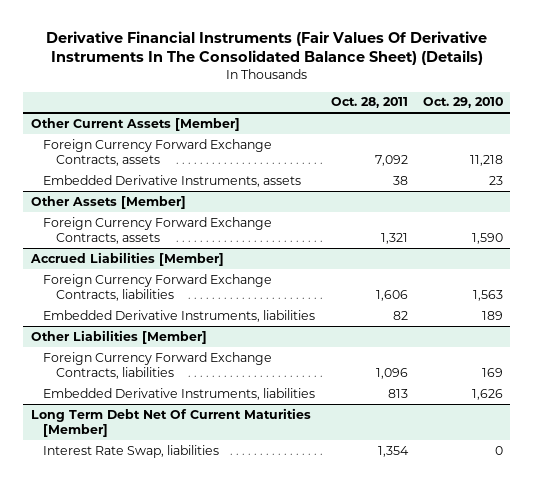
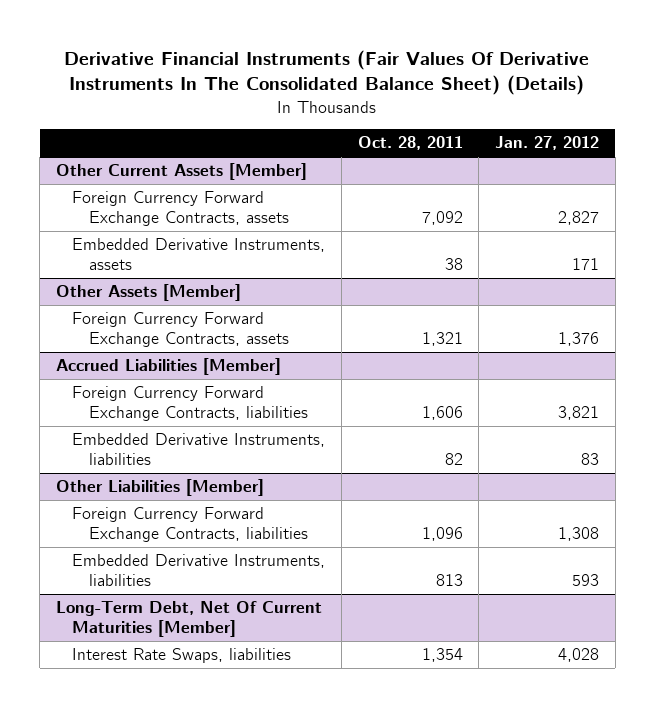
- | Oct. 28, 2011 | Oct. 29, 2010
+ | Oct. 28, 2011 | Jan. 27, 2012
- Long Term Debt Net Of Current Maturities [Member]
- Interest Rate Swap, liabilities | 1,354 | 0
+ Long-Term Debt, Net Of Current Maturities [Member]
+ Interest Rate Swaps, liabilities | 1,354 | 4,028

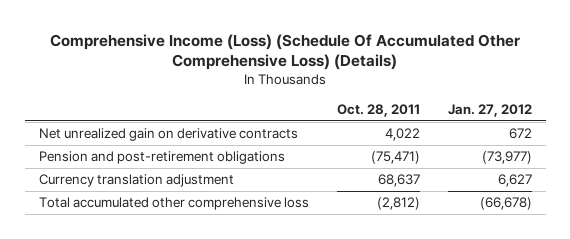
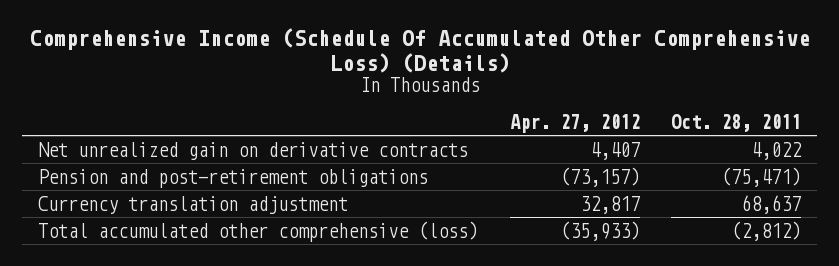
- Comprehensive Income (Loss) (Schedule Of Accumulated Other Comprehensive Loss) (Details)
+ Comprehensive Income (Schedule Of Accumulated Other Comprehensive Loss) (Details)
- | Oct. 28, 2011 | Jan. 27, 2012
+ | Apr. 27, 2012 | Oct. 28, 2011
- Total accumulated other comprehensive loss | (2,812) | (66,678)
+ Total accumulated other comprehensive (loss) | (35,933) | (2,812)

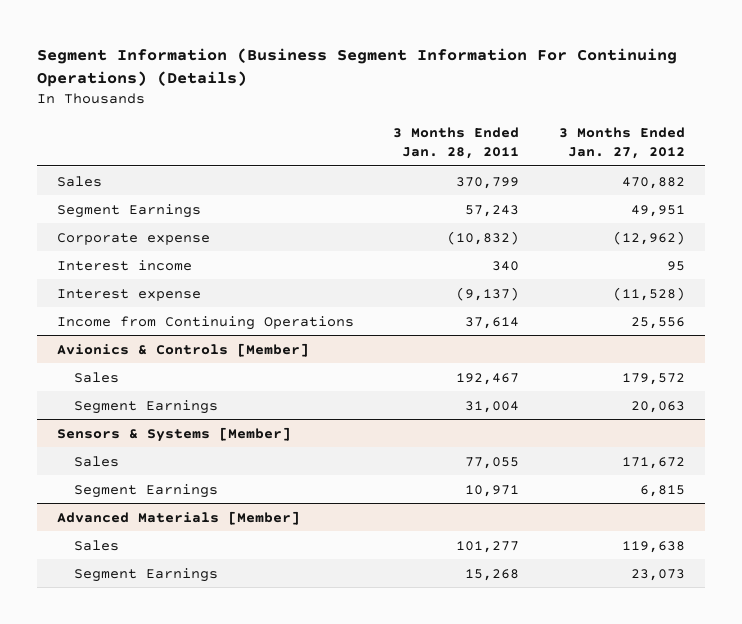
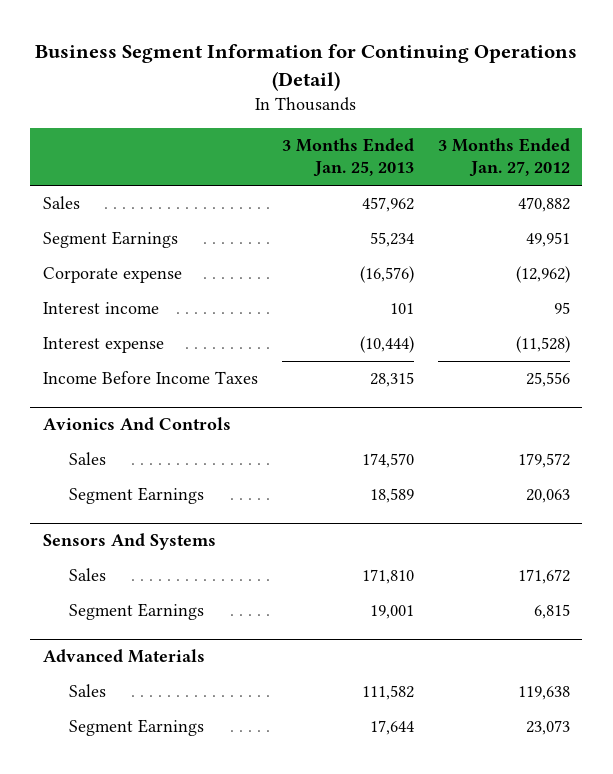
- Segment Information (Business Segment Information For Continuing Operations) (Details)
+ Business Segment Information for Continuing Operations (Detail)
- | 3 Months Ended Jan. 28, 2011 | 3 Months Ended Jan. 27, 2012
+ | 3 Months Ended Jan. 25, 2013 | 3 Months Ended Jan. 27, 2012
- Income from Continuing Operations | 37,614 | 25,556
- Avionics & Controls [Member]
+ Income Before Income Taxes | 28,315 | 25,556
+ Avionics And Controls
- Sensors & Systems [Member]
+ Sensors And Systems
- Advanced Materials [Member]
+ Advanced Materials

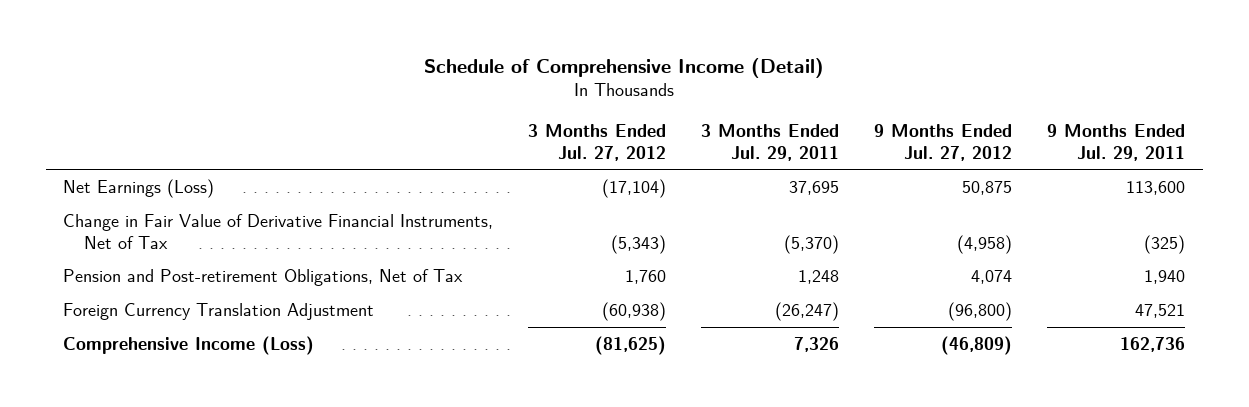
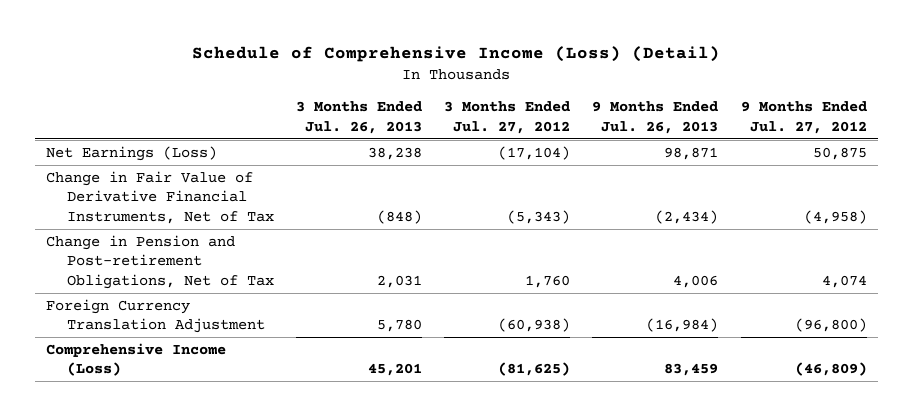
- Schedule of Comprehensive Income (Detail)
+ Schedule of Comprehensive Income (Loss) (Detail)
- | 3 Months Ended Jul. 27, 2012 | 3 Months Ended Jul. 29, 2011 | 9 Months Ended Jul. 27, 2012 | 9 Months Ended Jul. 29, 2011
+ | 3 Months Ended Jul. 26, 2013 | 3 Months Ended Jul. 27, 2012 | 9 Months Ended Jul. 26, 2013 | 9 Months Ended Jul. 27, 2012
- Pension and Post-retirement Obligations, Net of Tax | 1,760 | 1,248 | 4,074 | 1,940
+ Change in Pension and Post-retirement Obligations, Net of Tax | 2,031 | 1,760 | 4,006 | 4,074

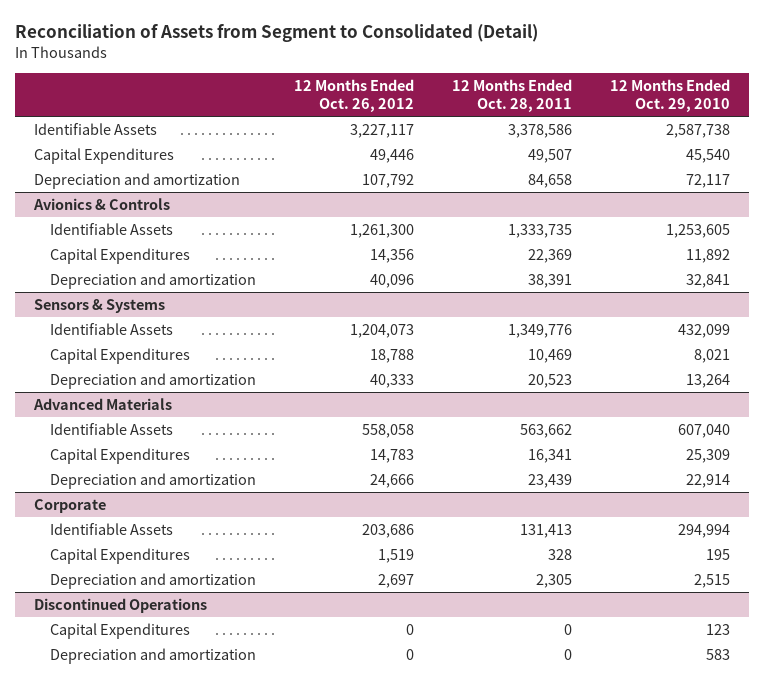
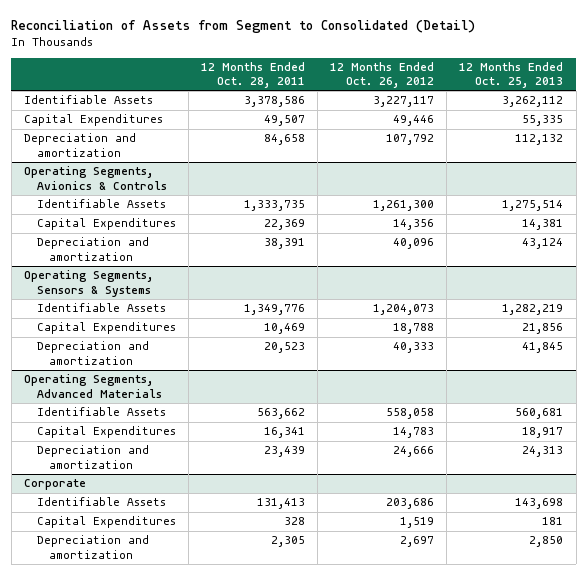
- | 12 Months Ended Oct. 26, 2012 | 12 Months Ended Oct. 28, 2011 | 12 Months Ended Oct. 29, 2010
+ | 12 Months Ended Oct. 28, 2011 | 12 Months Ended Oct. 26, 2012 | 12 Months Ended Oct. 25, 2013
- Avionics & Controls
+ Operating Segments, Avionics & Controls
- Sensors & Systems
+ Operating Segments, Sensors & Systems
- Advanced Materials
+ Operating Segments, Advanced Materials
- Discontinued Operations
- Capital Expenditures | 0 | 0 | 123
- Depreciation and amortization | 0 | 0 | 583

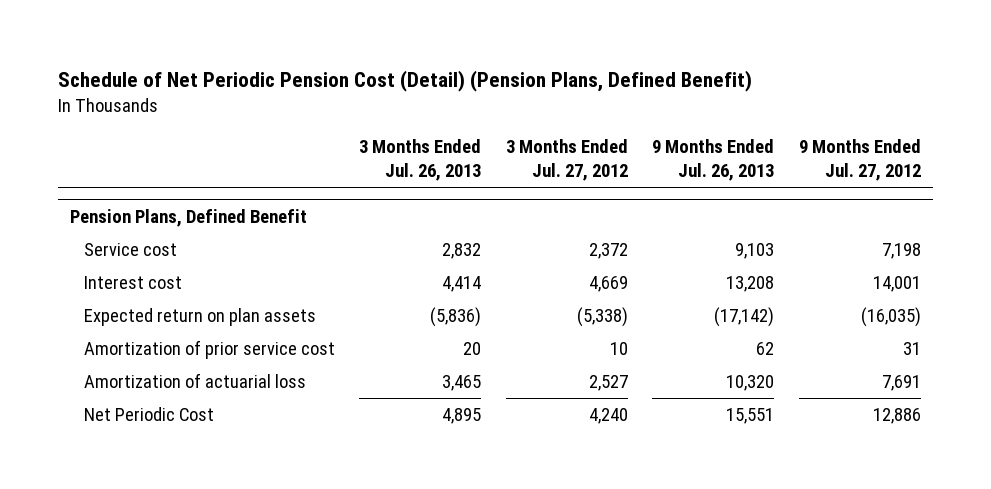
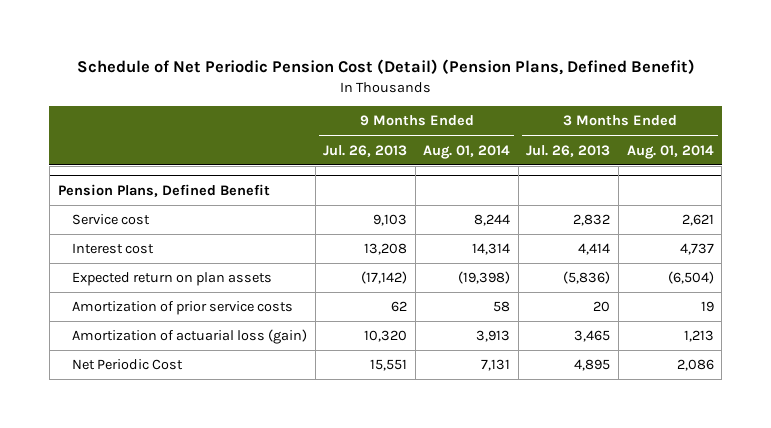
- | 3 Months Ended Jul. 26, 2013 | 3 Months Ended Jul. 27, 2012 | 9 Months Ended Jul. 26, 2013 | 9 Months Ended Jul. 27, 2012
+ | 9 Months Ended Jul. 26, 2013 | 9 Months Ended Aug. 01, 2014 | 3 Months Ended Jul. 26, 2013 | 3 Months Ended Aug. 01, 2014
@ Pension Plans, Defined Benefit
- Amortization of prior service cost | 20 | 10 | 62 | 31
- Amortization of actuarial loss | 3,465 | 2,527 | 10,320 | 7,691
+ Amortization of prior service costs | 62 | 58 | 20 | 19
+ Amortization of actuarial loss (gain) | 10,320 | 3,913 | 3,465 | 1,213

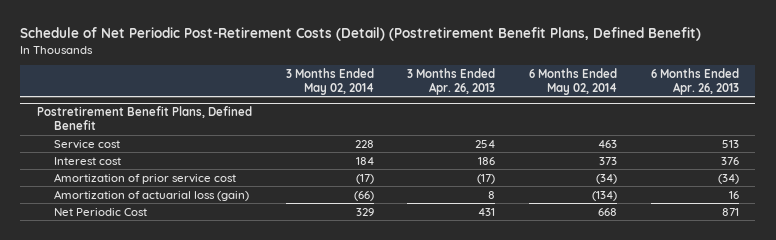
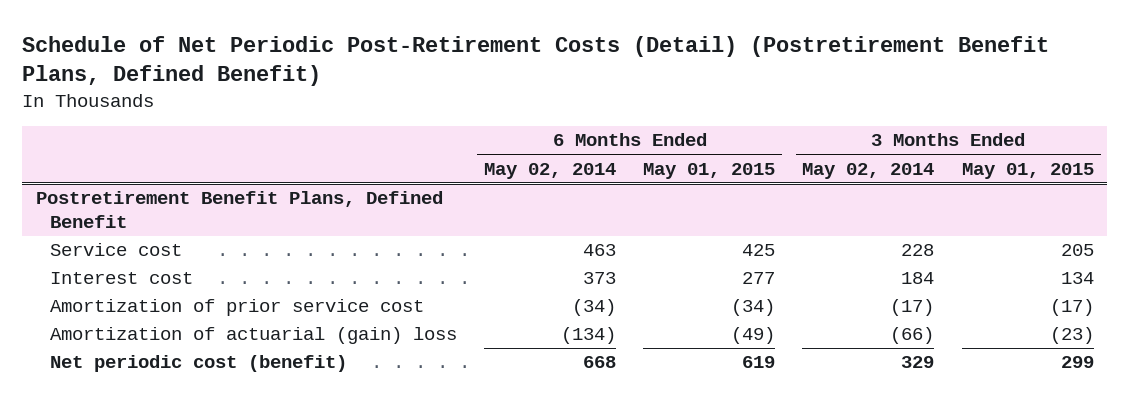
- | 3 Months Ended May 02, 2014 | 3 Months Ended Apr. 26, 2013 | 6 Months Ended May 02, 2014 | 6 Months Ended Apr. 26, 2013
+ | 6 Months Ended May 02, 2014 | 6 Months Ended May 01, 2015 | 3 Months Ended May 02, 2014 | 3 Months Ended May 01, 2015
@ Postretirement Benefit Plans, Defined Benefit
- Amortization of actuarial loss (gain) | (66) | 8 | (134) | 16
- Net Periodic Cost | 329 | 431 | 668 | 871
+ Amortization of actuarial (gain) loss | (134) | (49) | (66) | (23)
+ Net periodic cost (benefit) | 668 | 619 | 329 | 299

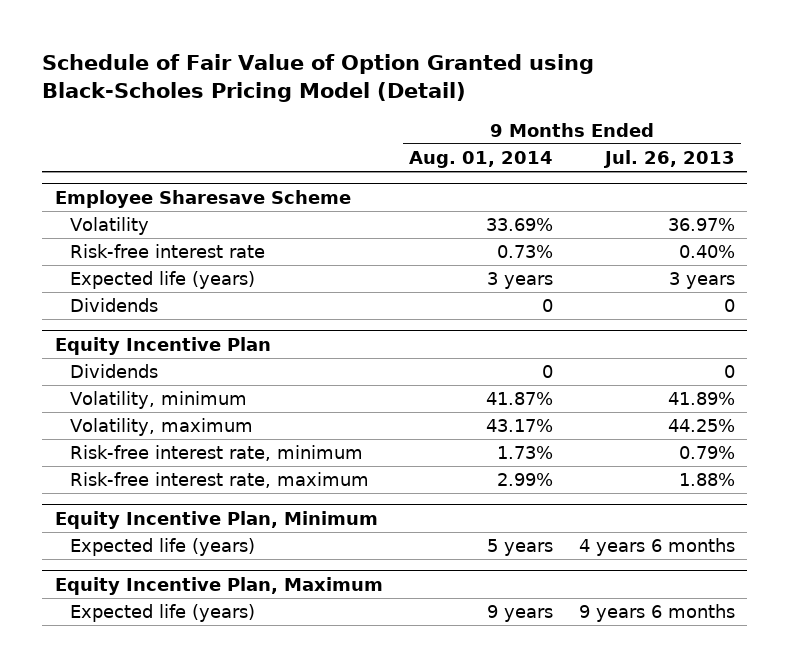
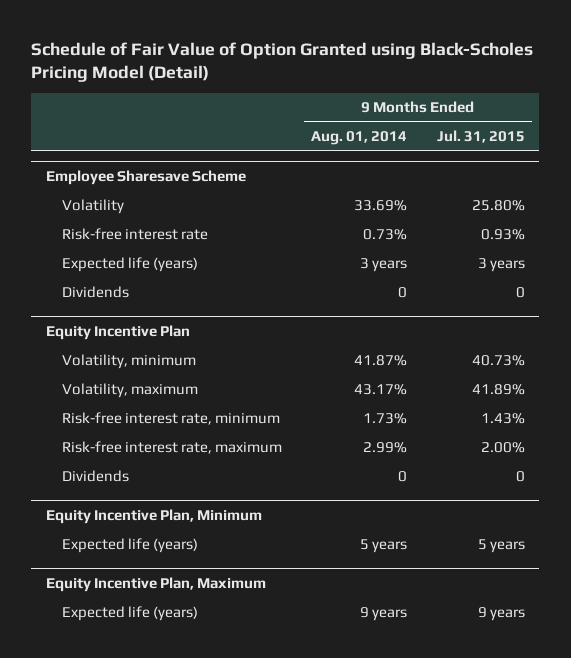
- | 9 Months Ended Aug. 01, 2014 | 9 Months Ended Jul. 26, 2013
+ | 9 Months Ended Aug. 01, 2014 | 9 Months Ended Jul. 31, 2015
@ Equity Incentive Plan
moved down: Dividends | 0 | 0

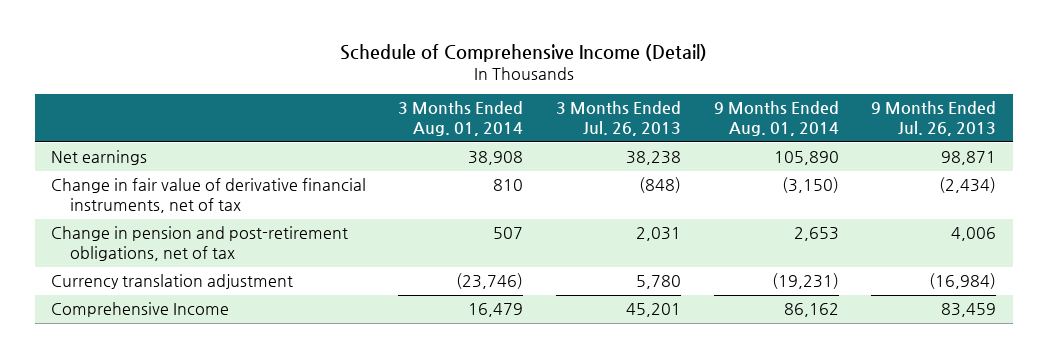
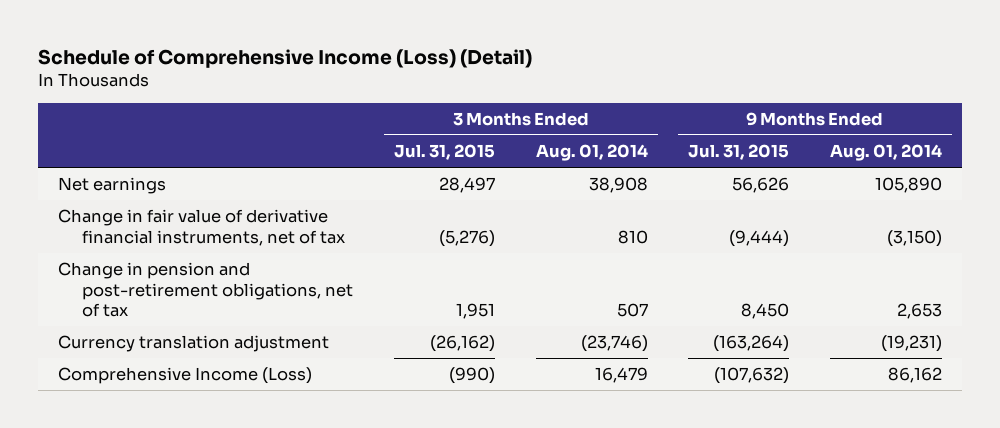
- Schedule of Comprehensive Income (Detail)
+ Schedule of Comprehensive Income (Loss) (Detail)
- | 3 Months Ended Aug. 01, 2014 | 3 Months Ended Jul. 26, 2013 | 9 Months Ended Aug. 01, 2014 | 9 Months Ended Jul. 26, 2013
+ | 3 Months Ended Jul. 31, 2015 | 3 Months Ended Aug. 01, 2014 | 9 Months Ended Jul. 31, 2015 | 9 Months Ended Aug. 01, 2014
- Comprehensive Income | 16,479 | 45,201 | 86,162 | 83,459
+ Comprehensive Income (Loss) | (990) | 16,479 | (107,632) | 86,162

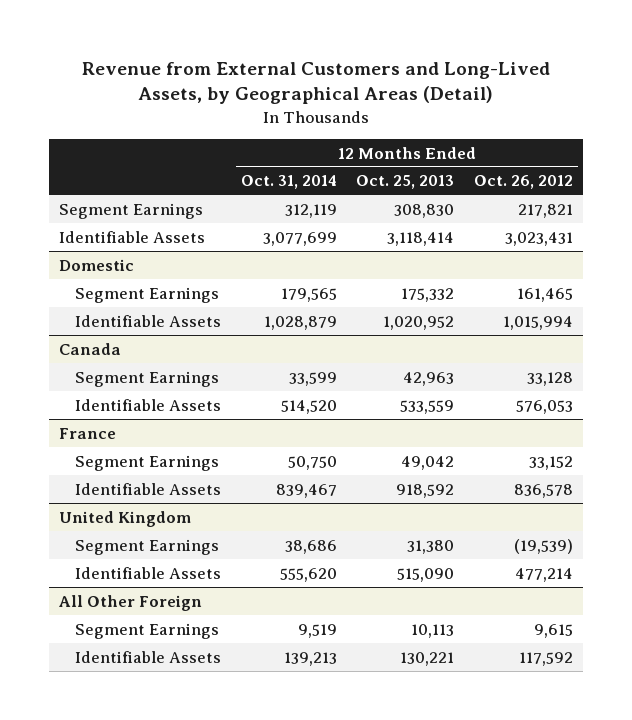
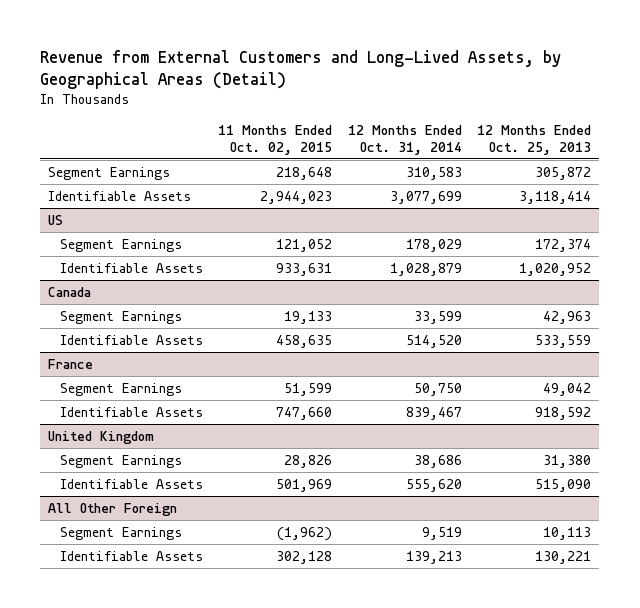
- | 12 Months Ended Oct. 31, 2014 | 12 Months Ended Oct. 25, 2013 | 12 Months Ended Oct. 26, 2012
+ | 11 Months Ended Oct. 02, 2015 | 12 Months Ended Oct. 31, 2014 | 12 Months Ended Oct. 25, 2013
- Segment Earnings | 312,119 | 308,830 | 217,821
+ Segment Earnings | 218,648 | 310,583 | 305,872
- Domestic
- Segment Earnings | 179,565 | 175,332 | 161,465
+ US
+ Segment Earnings | 121,052 | 178,029 | 172,374

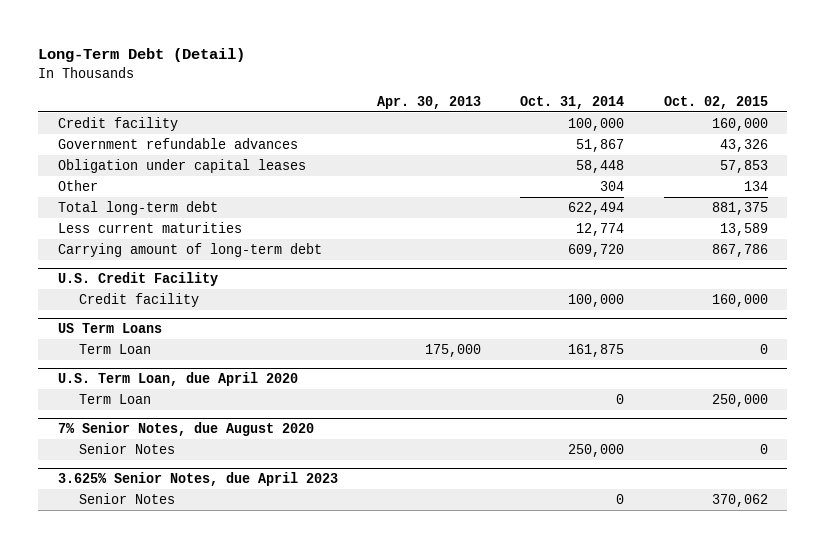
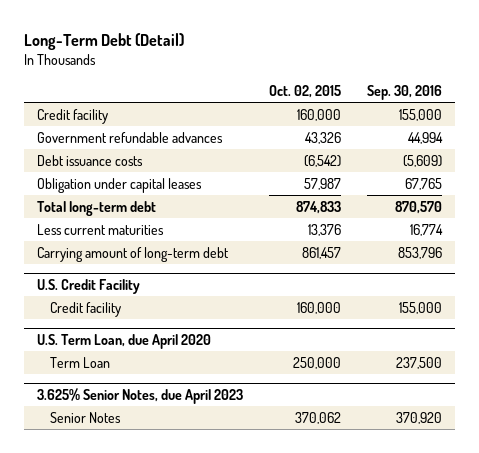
- | Apr. 30, 2013 | Oct. 31, 2014 | Oct. 02, 2015
+ | Oct. 02, 2015 | Sep. 30, 2016
- Obligation under capital leases | | 58,448 | 57,853
- Other | | 304 | 134
- Total long-term debt | | 622,494 | 881,375
- Less current maturities | | 12,774 | 13,589
- Carrying amount of long-term debt | | 609,720 | 867,786
+ Debt issuance costs | (6,542) | (5,609)
+ Obligation under capital leases | 57,987 | 67,765
+ Total long-term debt | 874,833 | 870,570
+ Less current maturities | 13,376 | 16,774
+ Carrying amount of long-term debt | 861,457 | 853,796
- US Term Loans
- Term Loan | 175,000 | 161,875 | 0
- 7% Senior Notes, due August 2020
- Senior Notes | | 250,000 | 0

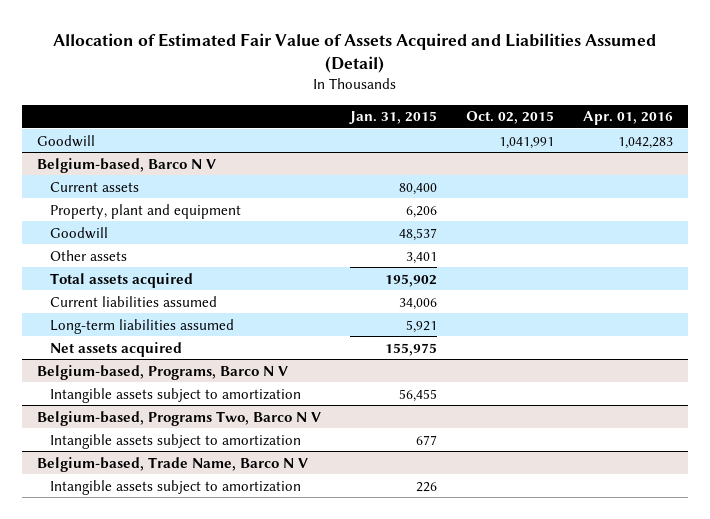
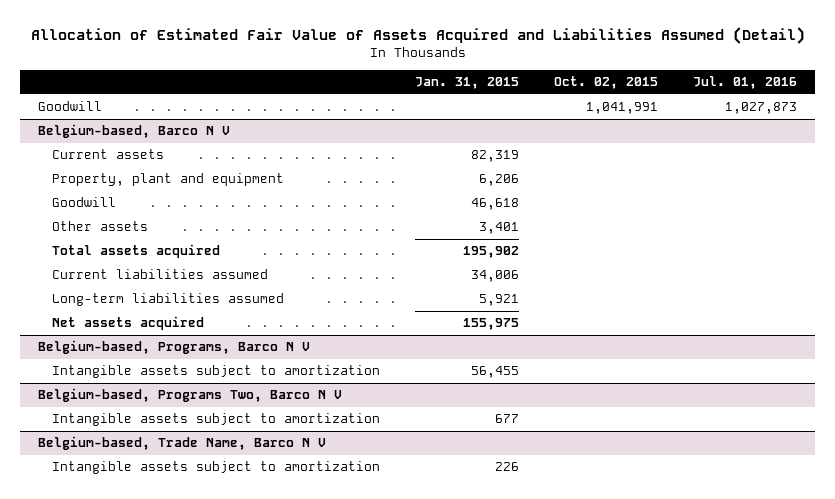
- | Jan. 31, 2015 | Oct. 02, 2015 | Apr. 01, 2016
+ | Jan. 31, 2015 | Oct. 02, 2015 | Jul. 01, 2016
@ Belgium-based, Barco N V
- Current assets | 80,400 | |
+ Current assets | 82,319 | |
- Goodwill | 48,537 | |
+ Goodwill | 46,618 | |

